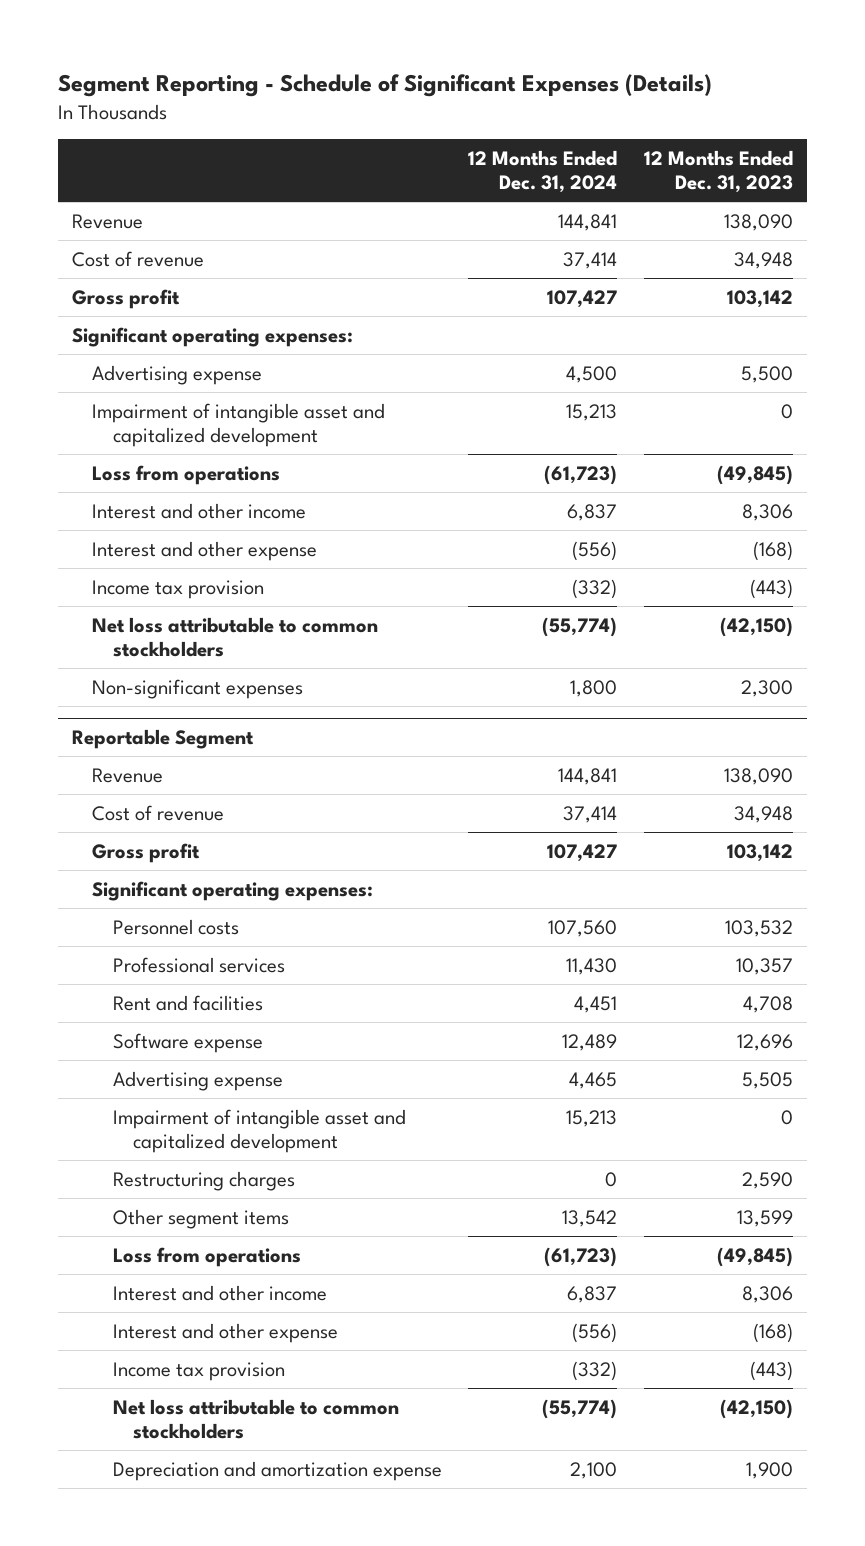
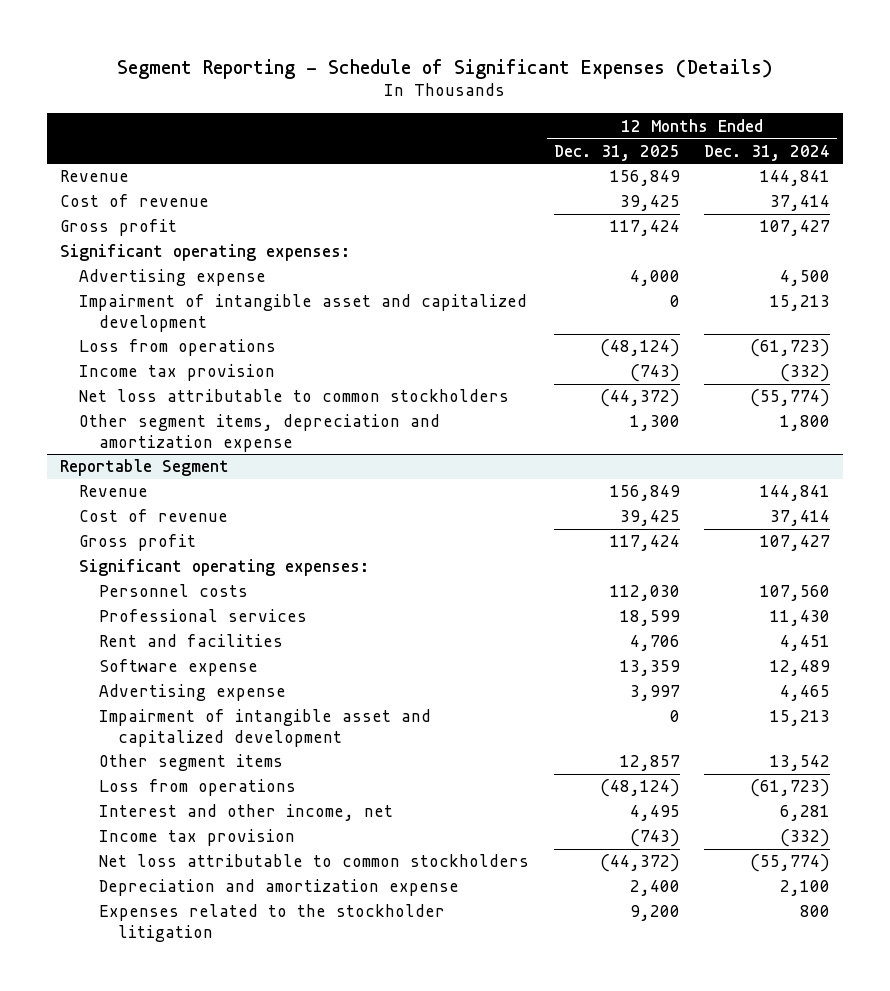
- | 12 Months Ended Dec. 31, 2024 | 12 Months Ended Dec. 31, 2023
+ | 12 Months Ended Dec. 31, 2025 | 12 Months Ended Dec. 31, 2024
- Interest and other income | 6,837 | 8,306
- Interest and other expense | (556) | (168)
- Non-significant expenses | 1,800 | 2,300
+ Other segment items, depreciation and amortization expense | 1,300 | 1,800
@ Reportable Segment
- Restructuring charges | 0 | 2,590
- Interest and other income | 6,837 | 8,306
- Interest and other expense | (556) | (168)
+ Interest and other income, net | 4,495 | 6,281
+ Expenses related to the stockholder litigation | 9,200 | 800

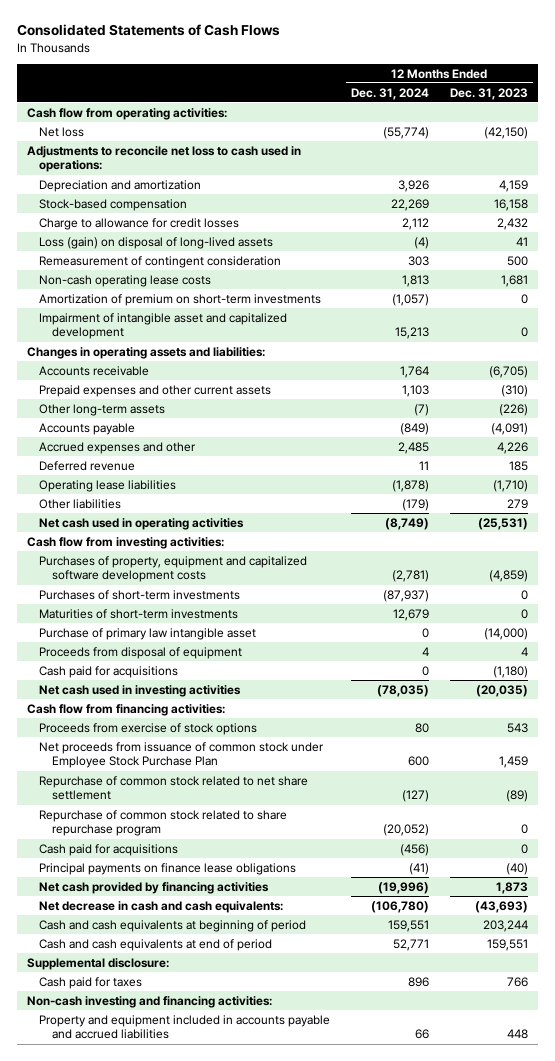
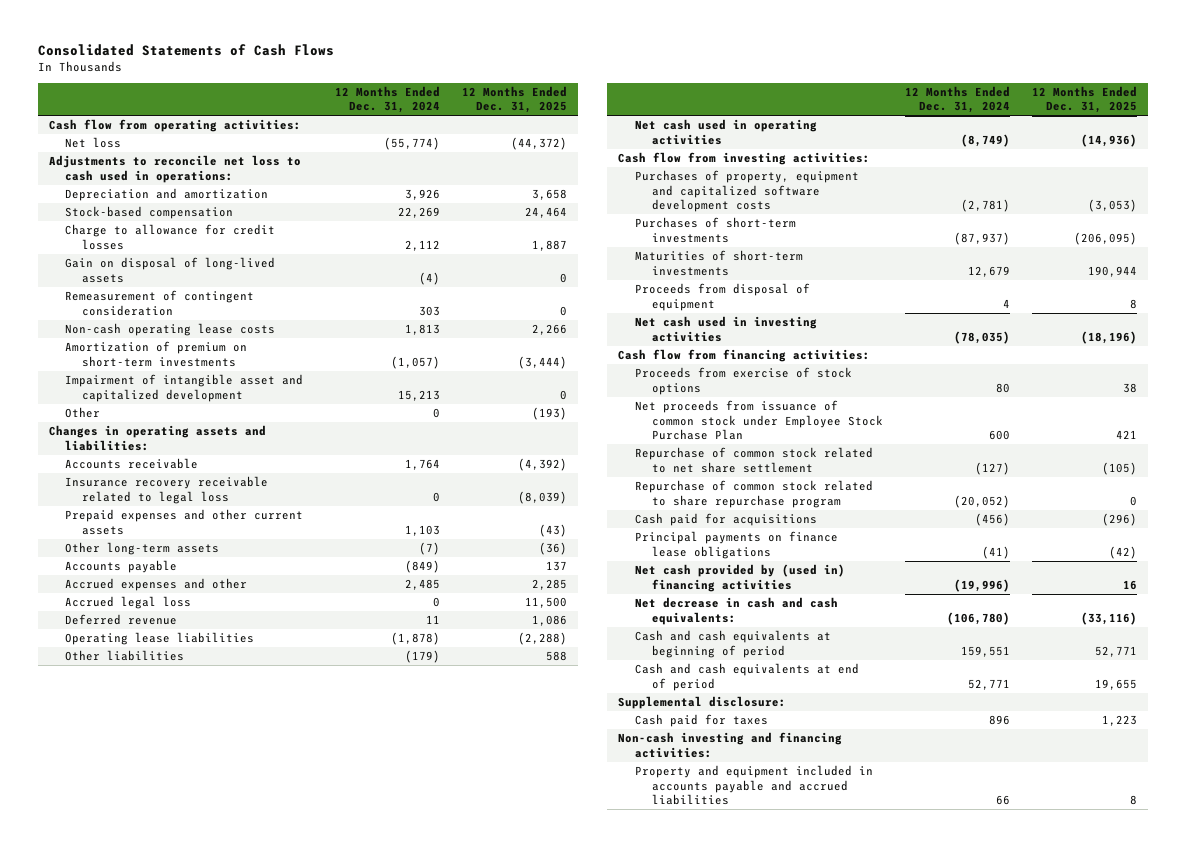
- | 12 Months Ended Dec. 31, 2024 | 12 Months Ended Dec. 31, 2023
+ | 12 Months Ended Dec. 31, 2024 | 12 Months Ended Dec. 31, 2025
- Loss (gain) on disposal of long-lived assets | (4) | 41
+ Gain on disposal of long-lived assets | (4) | 0
+ Other | 0 | (193)
+ Insurance recovery receivable related to legal loss | 0 | (8,039)
+ Accrued legal loss | 0 | 11,500
- Purchase of primary law intangible asset | 0 | (14,000)
- Cash paid for acquisitions | 0 | (1,180)
- Net cash provided by financing activities | (19,996) | 1,873
+ Net cash provided by (used in) financing activities | (19,996) | 16

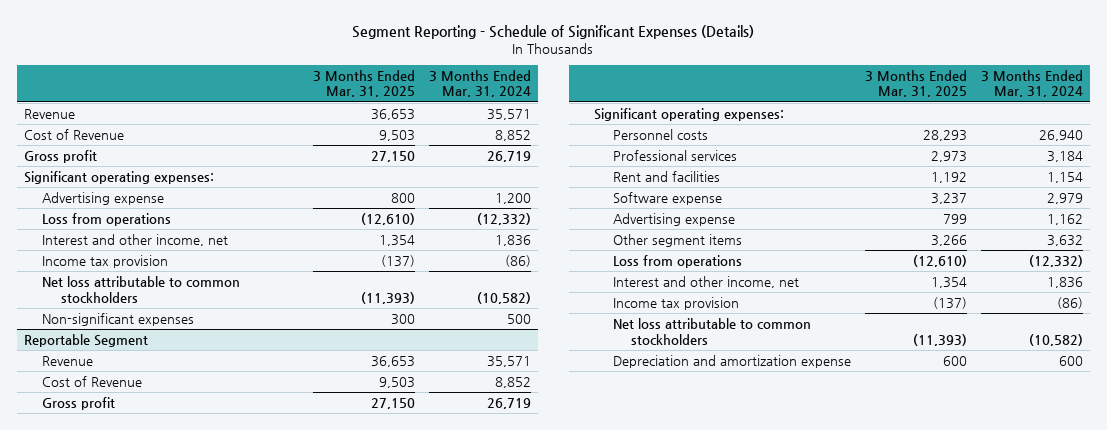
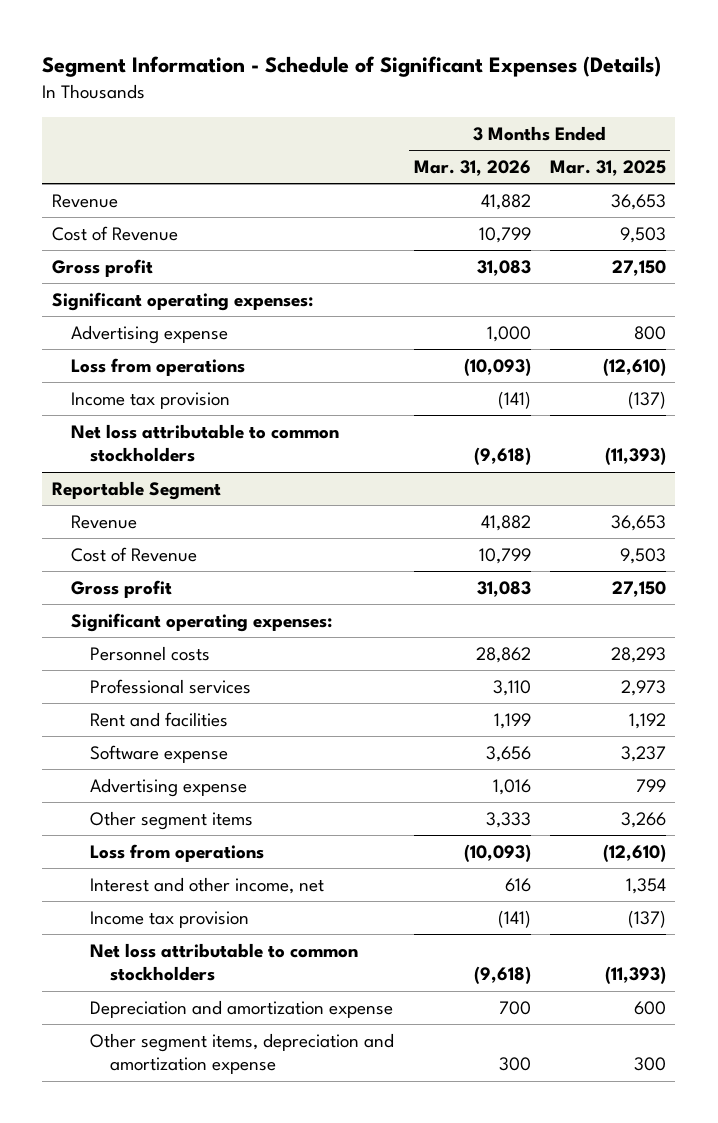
- Segment Reporting - Schedule of Significant Expenses (Details)
+ Segment Information - Schedule of Significant Expenses (Details)
- | 3 Months Ended Mar. 31, 2025 | 3 Months Ended Mar. 31, 2024
+ | 3 Months Ended Mar. 31, 2026 | 3 Months Ended Mar. 31, 2025
- Interest and other income, net | 1,354 | 1,836
- Non-significant expenses | 300 | 500
@ Reportable Segment
+ Other segment items, depreciation and amortization expense | 300 | 300

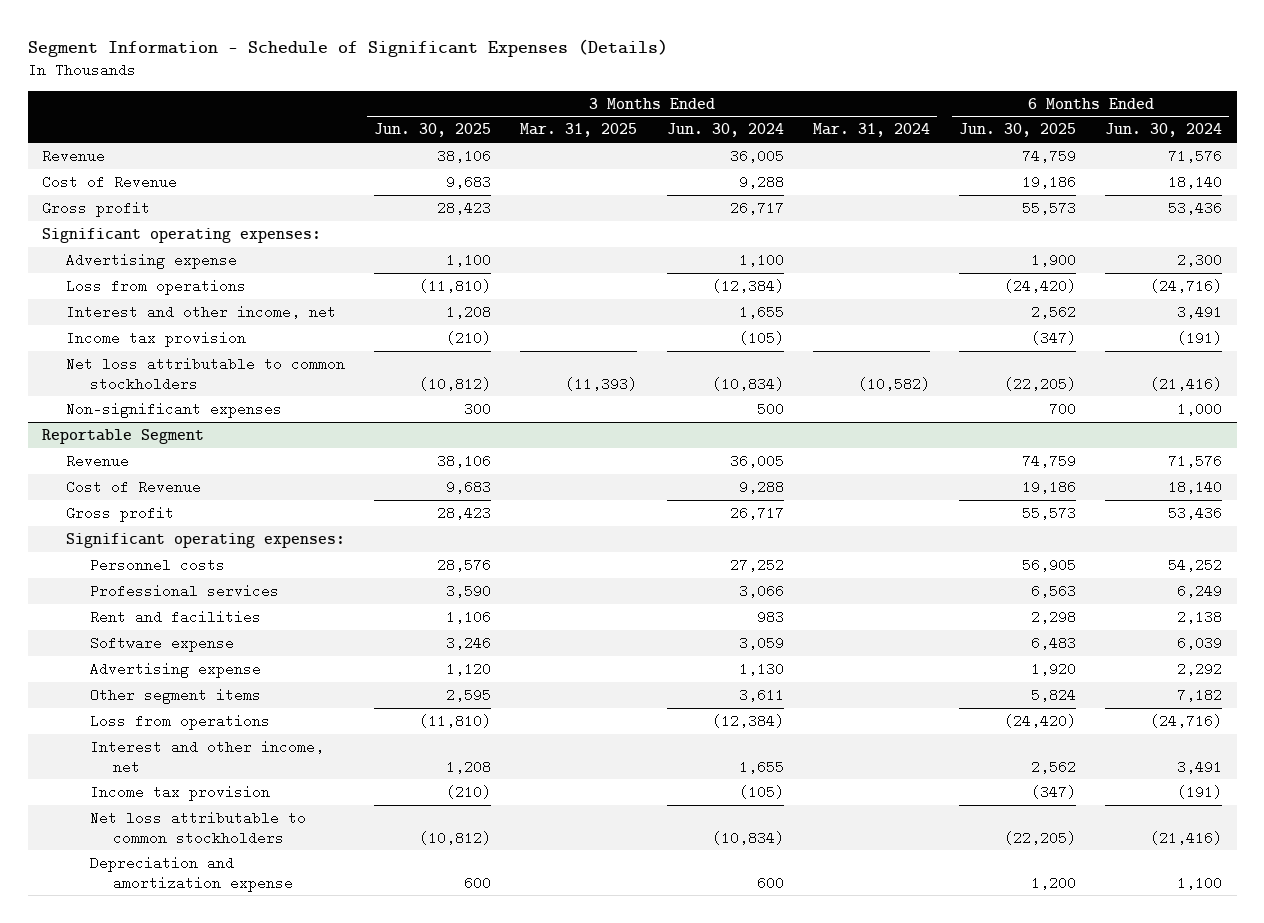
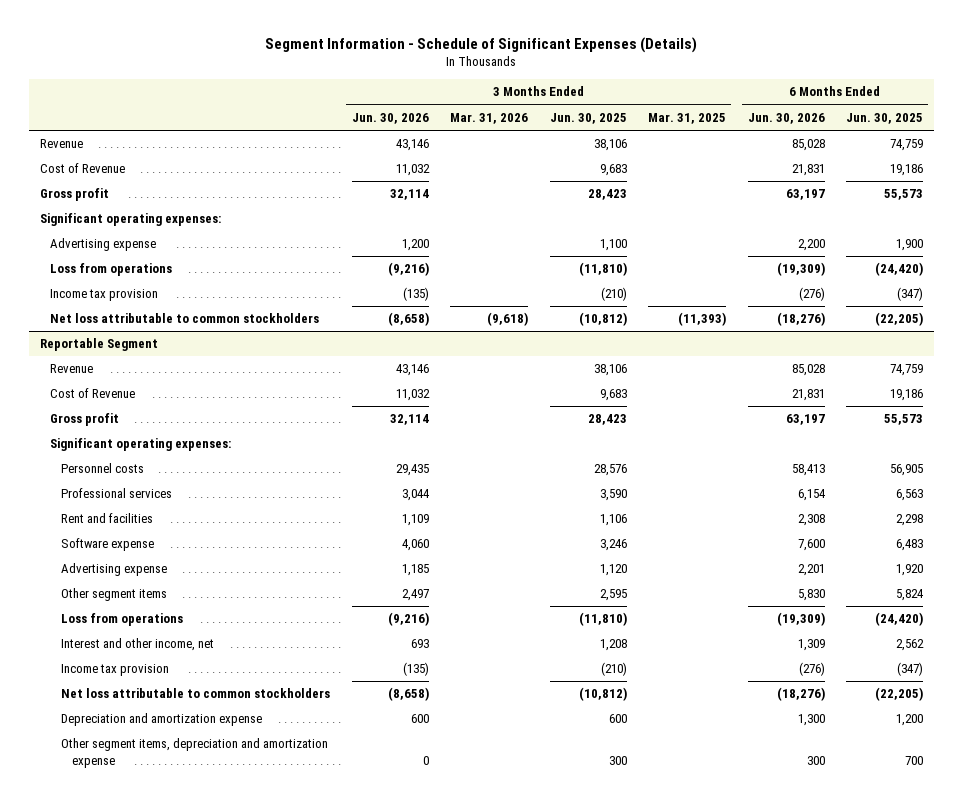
- | 3 Months Ended Jun. 30, 2025 | 3 Months Ended Mar. 31, 2025 | 3 Months Ended Jun. 30, 2024 | 3 Months Ended Mar. 31, 2024 | 6 Months Ended Jun. 30, 2025 | 6 Months Ended Jun. 30, 2024
+ | 3 Months Ended Jun. 30, 2026 | 3 Months Ended Mar. 31, 2026 | 3 Months Ended Jun. 30, 2025 | 3 Months Ended Mar. 31, 2025 | 6 Months Ended Jun. 30, 2026 | 6 Months Ended Jun. 30, 2025
- Interest and other income, net | 1,208 | | 1,655 | | 2,562 | 3,491
- Non-significant expenses | 300 | | 500 | | 700 | 1,000
@ Reportable Segment
+ Other segment items, depreciation and amortization expense | 0 | | 300 | | 300 | 700

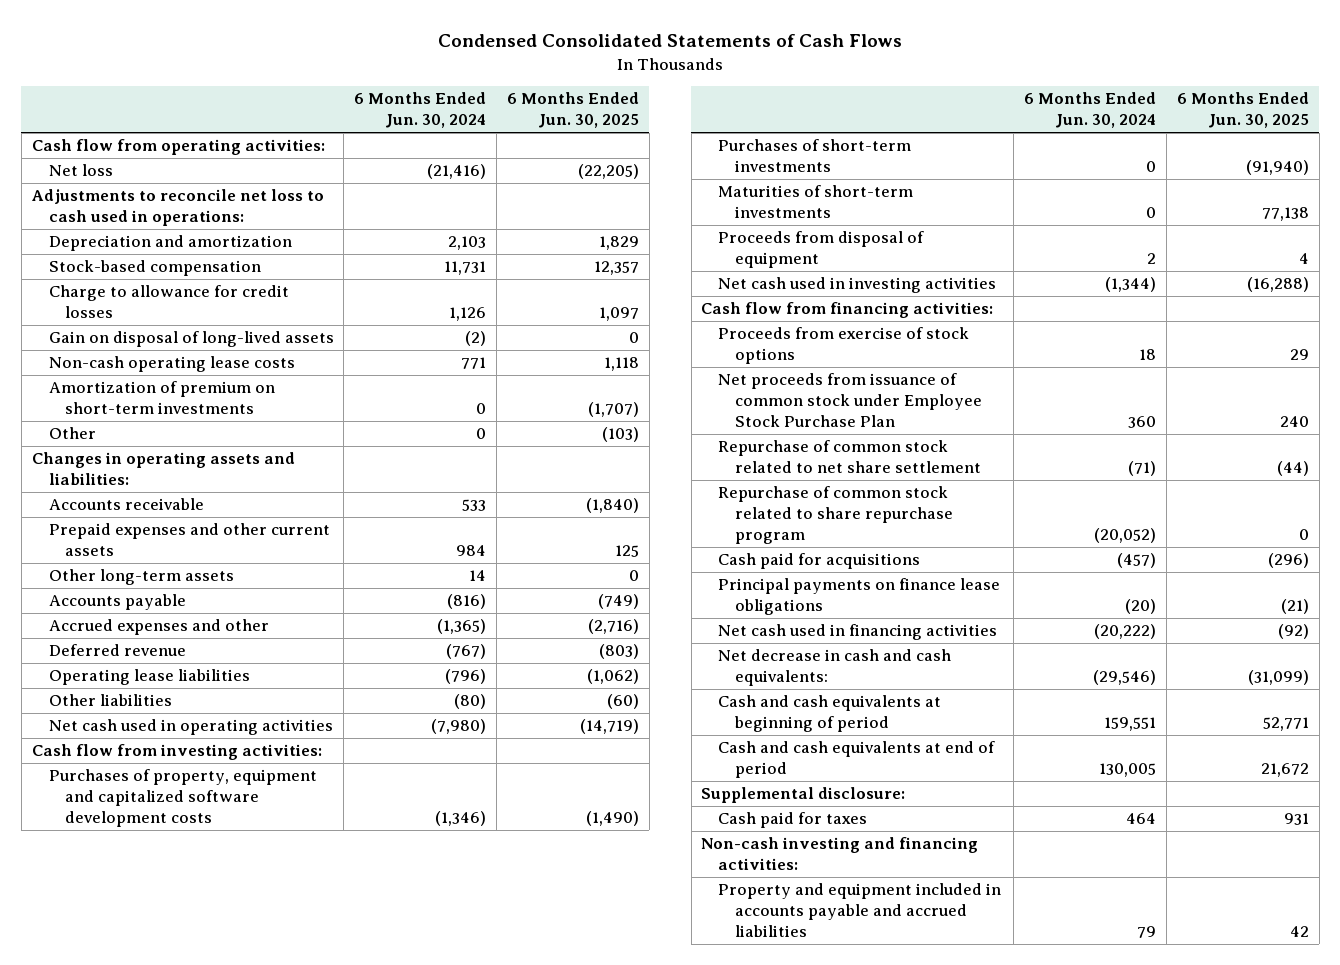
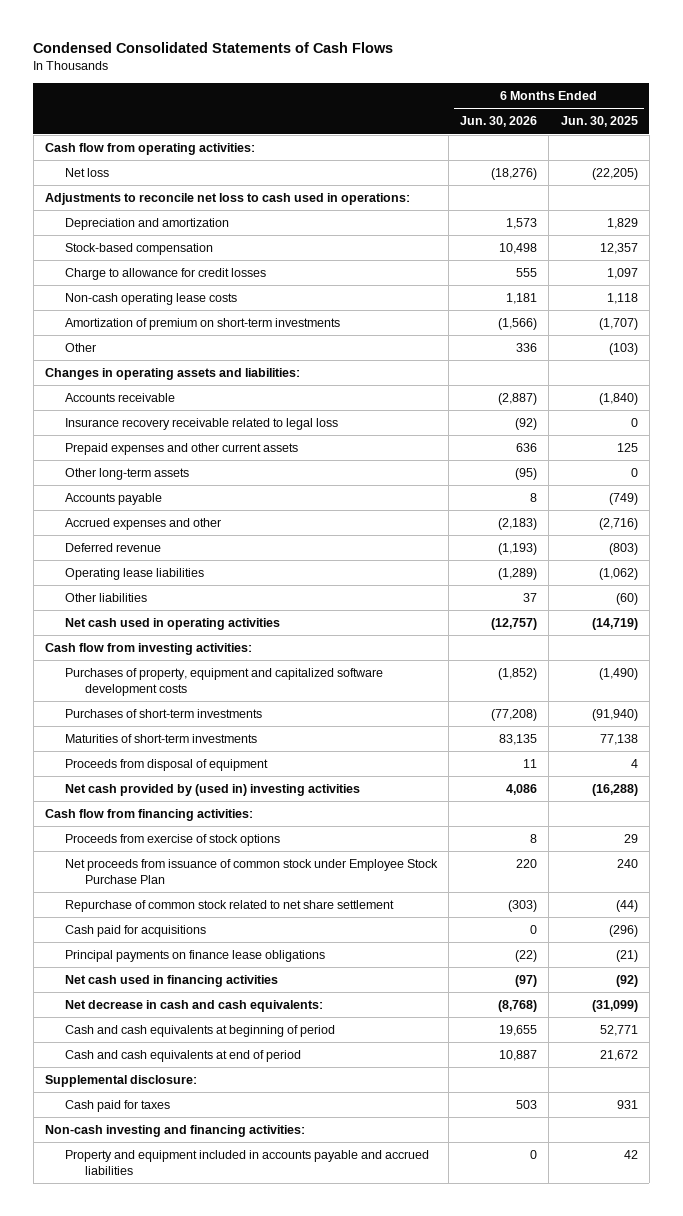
- | 6 Months Ended Jun. 30, 2024 | 6 Months Ended Jun. 30, 2025
+ | 6 Months Ended Jun. 30, 2026 | 6 Months Ended Jun. 30, 2025
- Gain on disposal of long-lived assets | (2) | 0
+ Insurance recovery receivable related to legal loss | (92) | 0
- Net cash used in investing activities | (1,344) | (16,288)
+ Net cash provided by (used in) investing activities | 4,086 | (16,288)
- Repurchase of common stock related to share repurchase program | (20,052) | 0

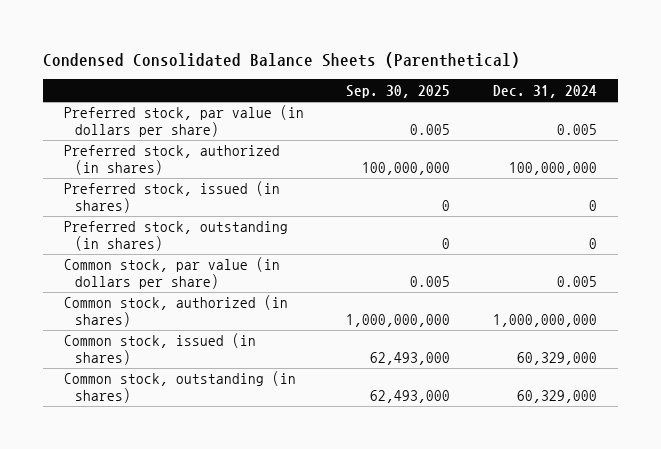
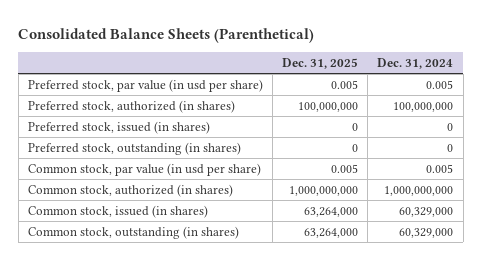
- Condensed Consolidated Balance Sheets (Parenthetical)
+ Consolidated Balance Sheets (Parenthetical)
- | Sep. 30, 2025 | Dec. 31, 2024
+ | Dec. 31, 2025 | Dec. 31, 2024
- Preferred stock, par value (in dollars per share) | 0.005 | 0.005
+ Preferred stock, par value (in usd per share) | 0.005 | 0.005
- Common stock, par value (in dollars per share) | 0.005 | 0.005
+ Common stock, par value (in usd per share) | 0.005 | 0.005

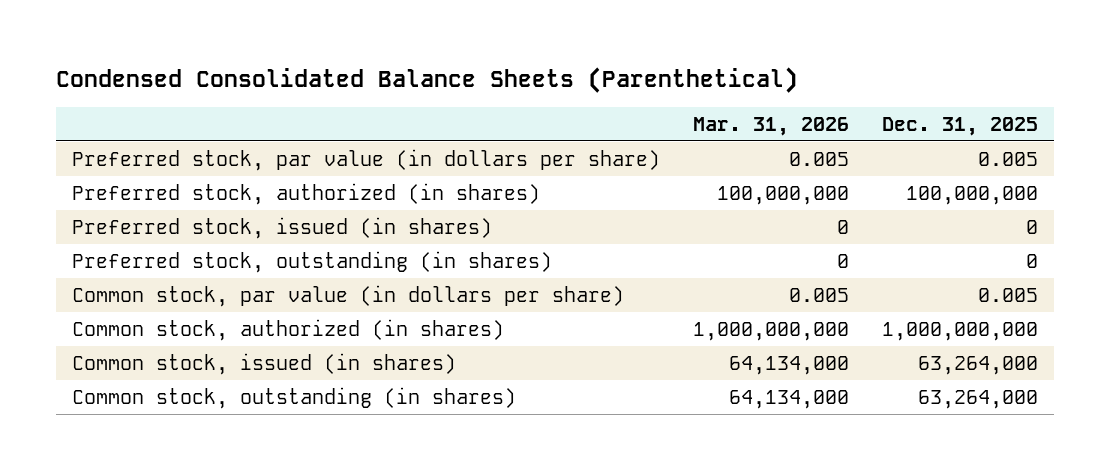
- Consolidated Balance Sheets (Parenthetical)
+ Condensed Consolidated Balance Sheets (Parenthetical)
- | Dec. 31, 2025 | Dec. 31, 2024
+ | Mar. 31, 2026 | Dec. 31, 2025
- Preferred stock, par value (in usd per share) | 0.005 | 0.005
+ Preferred stock, par value (in dollars per share) | 0.005 | 0.005
- Common stock, par value (in usd per share) | 0.005 | 0.005
+ Common stock, par value (in dollars per share) | 0.005 | 0.005

